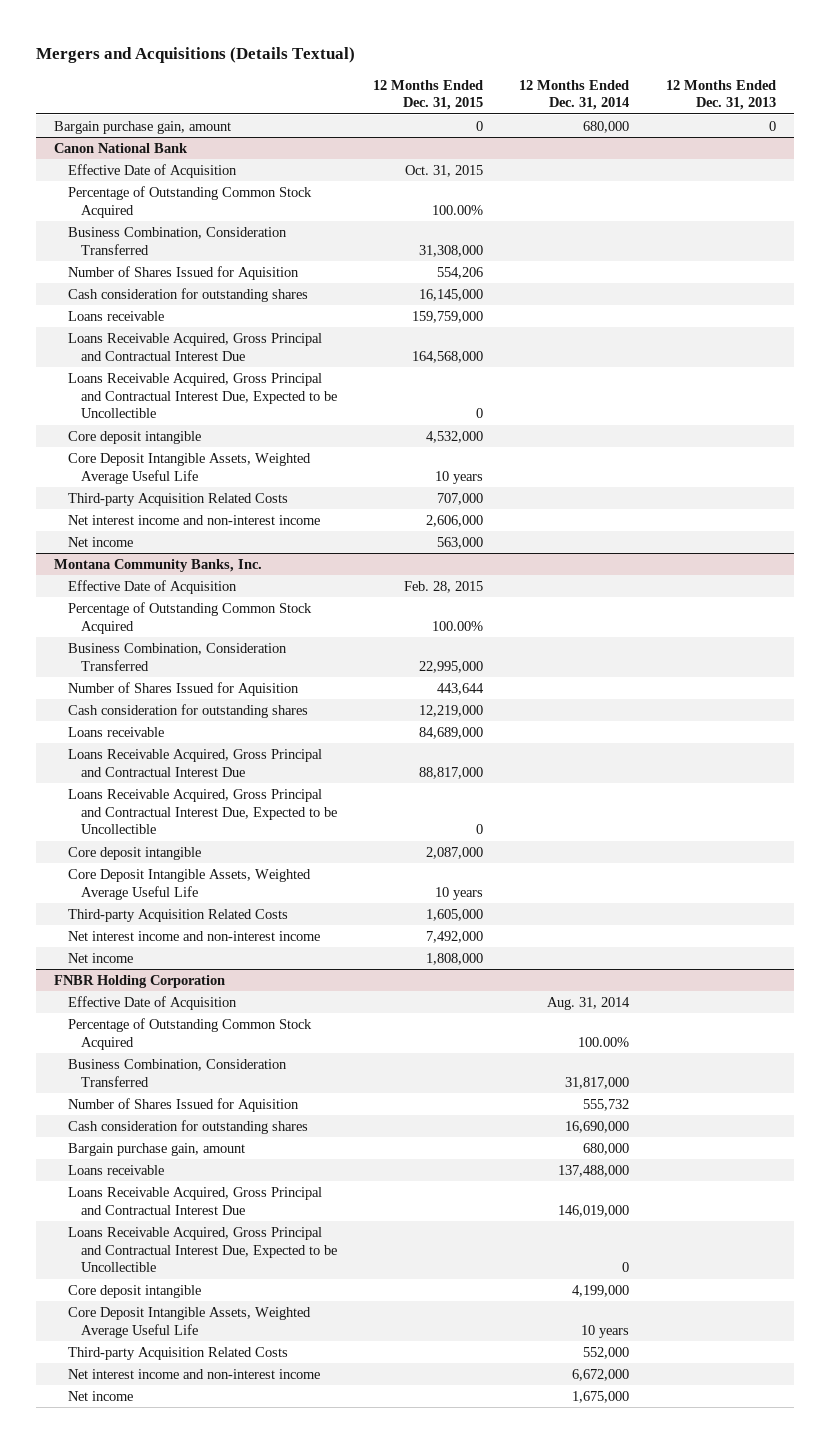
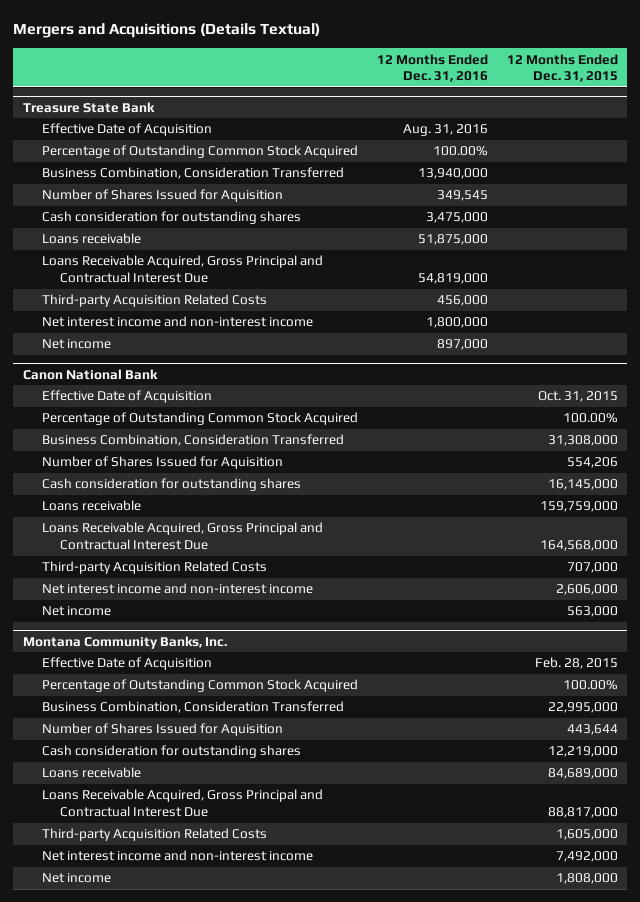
- | 12 Months Ended Dec. 31, 2015 | 12 Months Ended Dec. 31, 2014 | 12 Months Ended Dec. 31, 2013
+ | 12 Months Ended Dec. 31, 2016 | 12 Months Ended Dec. 31, 2015
- Bargain purchase gain, amount | 0 | 680,000 | 0
+ Treasure State Bank
+ Effective Date of Acquisition | Aug. 31, 2016 |
+ Percentage of Outstanding Common Stock Acquired | 100.00% |
+ Business Combination, Consideration Transferred | 13,940,000 |
+ Number of Shares Issued for Aquisition | 349,545 |
+ Cash consideration for outstanding shares | 3,475,000 |
+ Loans receivable | 51,875,000 |
+ Loans Receivable Acquired, Gross Principal and Contractual Interest Due | 54,819,000 |
+ Third-party Acquisition Related Costs | 456,000 |
+ Net interest income and non-interest income | 1,800,000 |
+ Net income | 897,000 |
@ Canon National Bank
- Loans Receivable Acquired, Gross Principal and Contractual Interest Due, Expected to be Uncollectible | 0 | |
- Core deposit intangible | 4,532,000 | |
- Core Deposit Intangible Assets, Weighted Average Useful Life | 10 years | |
@ Montana Community Banks, Inc.
- Loans Receivable Acquired, Gross Principal and Contractual Interest Due, Expected to be Uncollectible | 0 | |
- Core deposit intangible | 2,087,000 | |
- Core Deposit Intangible Assets, Weighted Average Useful Life | 10 years | |
- FNBR Holding Corporation
- Effective Date of Acquisition | | Aug. 31, 2014 |
- Percentage of Outstanding Common Stock Acquired | | 100.00% |
- Business Combination, Consideration Transferred | | 31,817,000 |
- Number of Shares Issued for Aquisition | | 555,732 |
- Cash consideration for outstanding shares | | 16,690,000 |
- Bargain purchase gain, amount | | 680,000 |
- Loans receivable | | 137,488,000 |
- Loans Receivable Acquired, Gross Principal and Contractual Interest Due | | 146,019,000 |
- Loans Receivable Acquired, Gross Principal and Contractual Interest Due, Expected to be Uncollectible | | 0 |
- Core deposit intangible | | 4,199,000 |
- Core Deposit Intangible Assets, Weighted Average Useful Life | | 10 years |
- Third-party Acquisition Related Costs | | 552,000 |
- Net interest income and non-interest income | | 6,672,000 |
- Net income | | 1,675,000 |

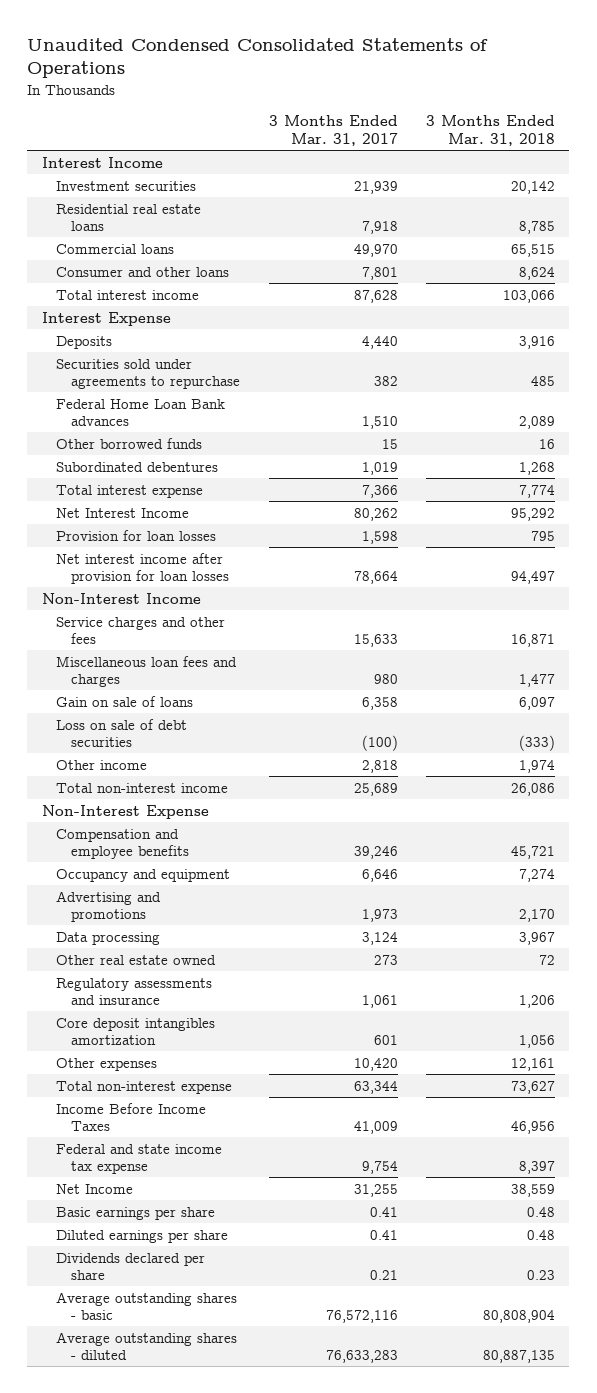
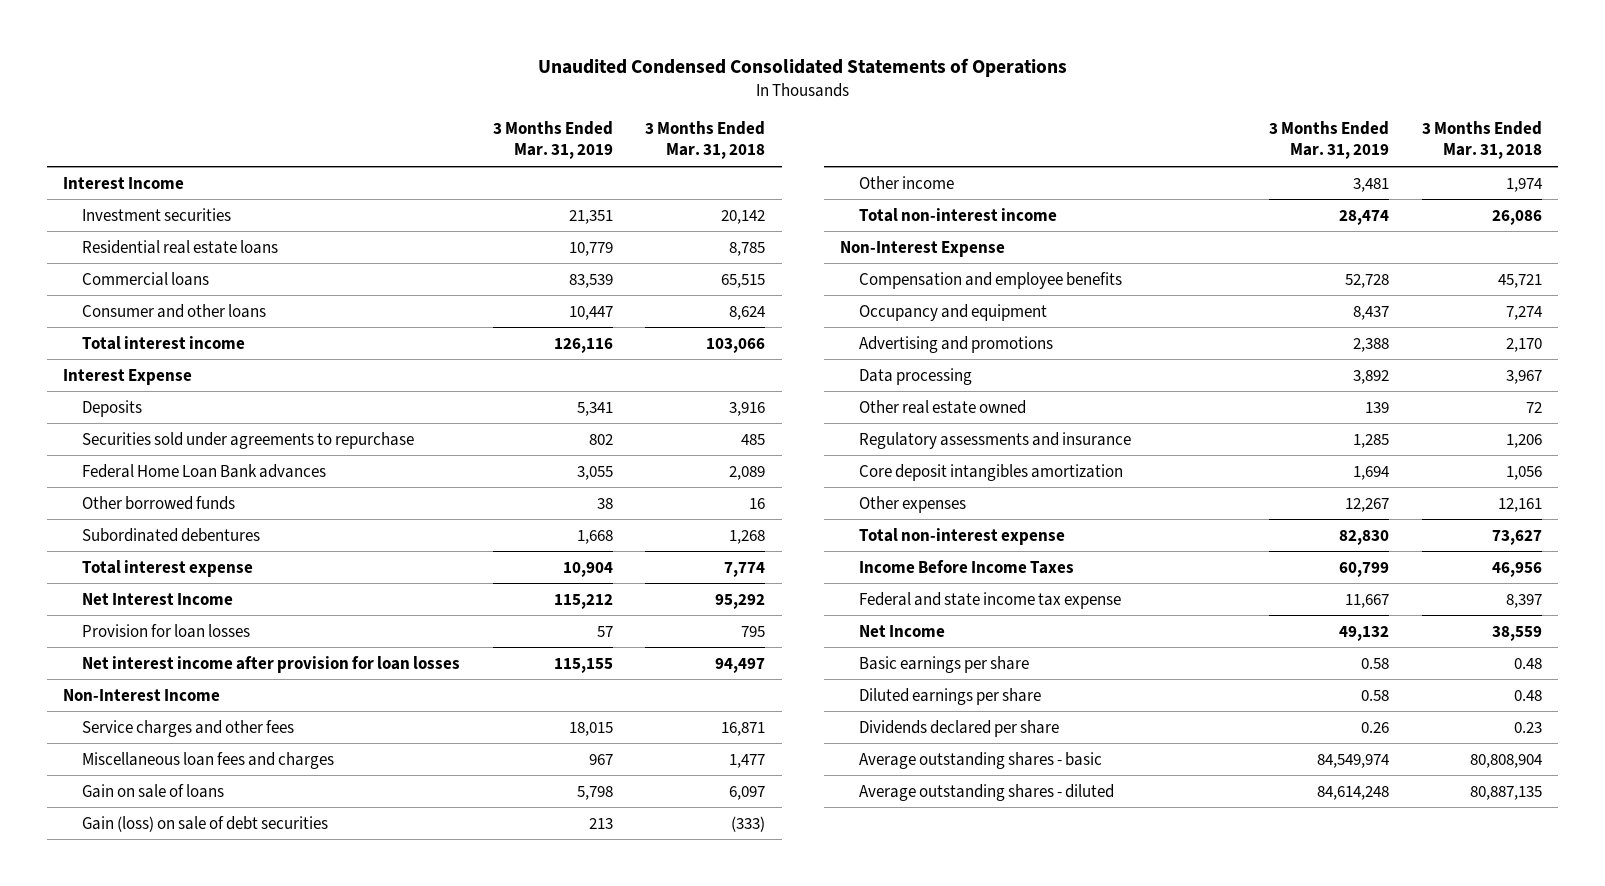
- | 3 Months Ended Mar. 31, 2017 | 3 Months Ended Mar. 31, 2018
+ | 3 Months Ended Mar. 31, 2019 | 3 Months Ended Mar. 31, 2018
- Loss on sale of debt securities | (100) | (333)
+ Gain (loss) on sale of debt securities | 213 | (333)

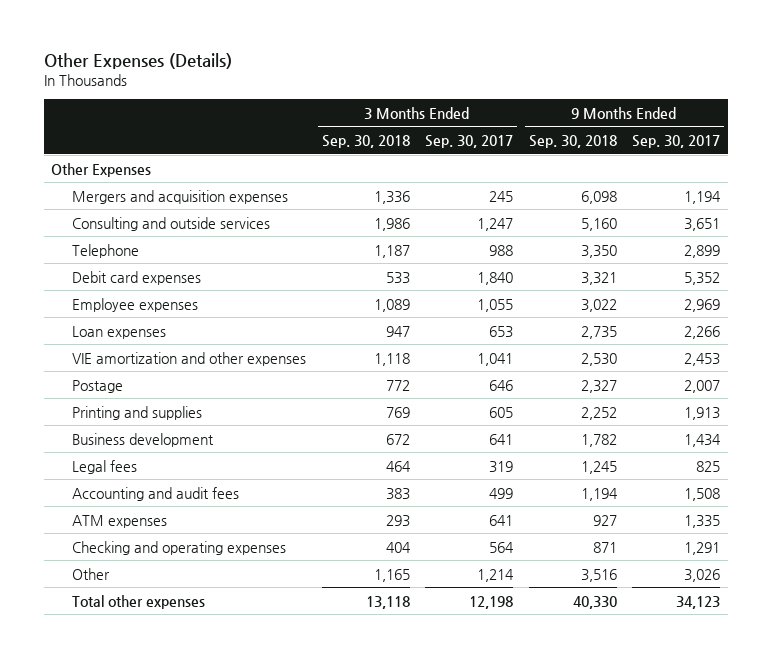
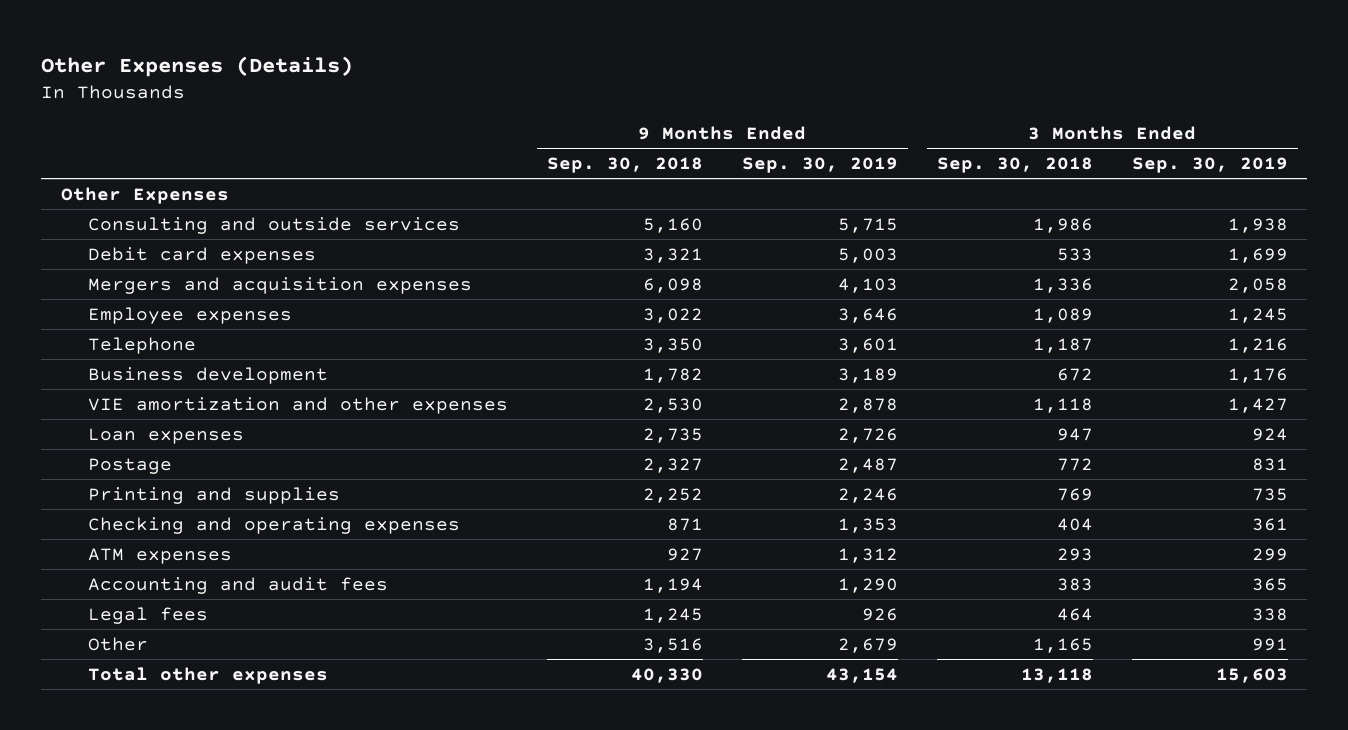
- | 3 Months Ended Sep. 30, 2018 | 3 Months Ended Sep. 30, 2017 | 9 Months Ended Sep. 30, 2018 | 9 Months Ended Sep. 30, 2017
+ | 9 Months Ended Sep. 30, 2018 | 9 Months Ended Sep. 30, 2019 | 3 Months Ended Sep. 30, 2018 | 3 Months Ended Sep. 30, 2019
moved down: Mergers and acquisition expenses | 6,098 | 4,103 | 1,336 | 2,058
moved down: Telephone | 3,350 | 3,601 | 1,187 | 1,216
moved up: Business development | 1,782 | 3,189 | 672 | 1,176
moved down: Loan expenses | 2,735 | 2,726 | 947 | 924
moved down: ATM expenses | 927 | 1,312 | 293 | 299
moved down: Accounting and audit fees | 1,194 | 1,290 | 383 | 365
moved down: Legal fees | 1,245 | 926 | 464 | 338

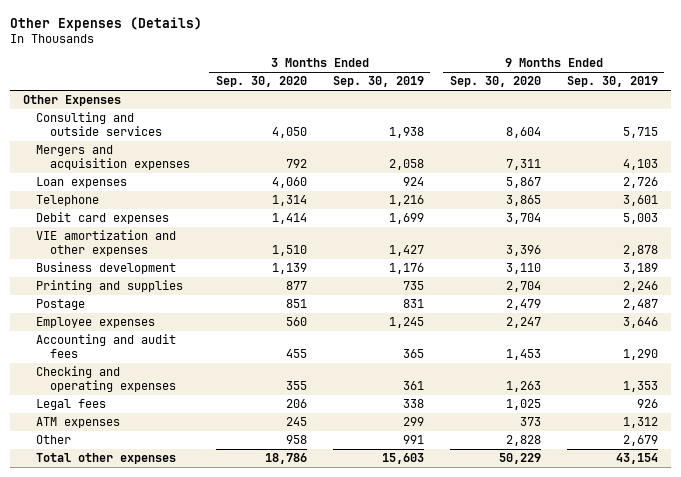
- | 9 Months Ended Sep. 30, 2018 | 9 Months Ended Sep. 30, 2019 | 3 Months Ended Sep. 30, 2018 | 3 Months Ended Sep. 30, 2019
+ | 3 Months Ended Sep. 30, 2020 | 3 Months Ended Sep. 30, 2019 | 9 Months Ended Sep. 30, 2020 | 9 Months Ended Sep. 30, 2019
moved up: Loan expenses | 4,060 | 924 | 5,867 | 2,726
moved down: Debit card expenses | 1,414 | 1,699 | 3,704 | 5,003
moved down: Business development | 1,139 | 1,176 | 3,110 | 3,189
moved down: Postage | 851 | 831 | 2,479 | 2,487
moved down: Employee expenses | 560 | 1,245 | 2,247 | 3,646
moved down: Checking and operating expenses | 355 | 361 | 1,263 | 1,353
moved down: ATM expenses | 245 | 299 | 373 | 1,312

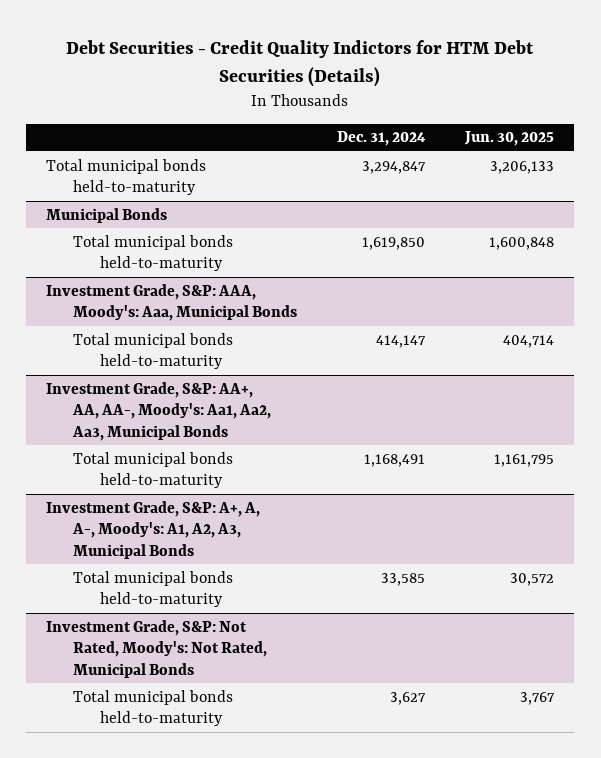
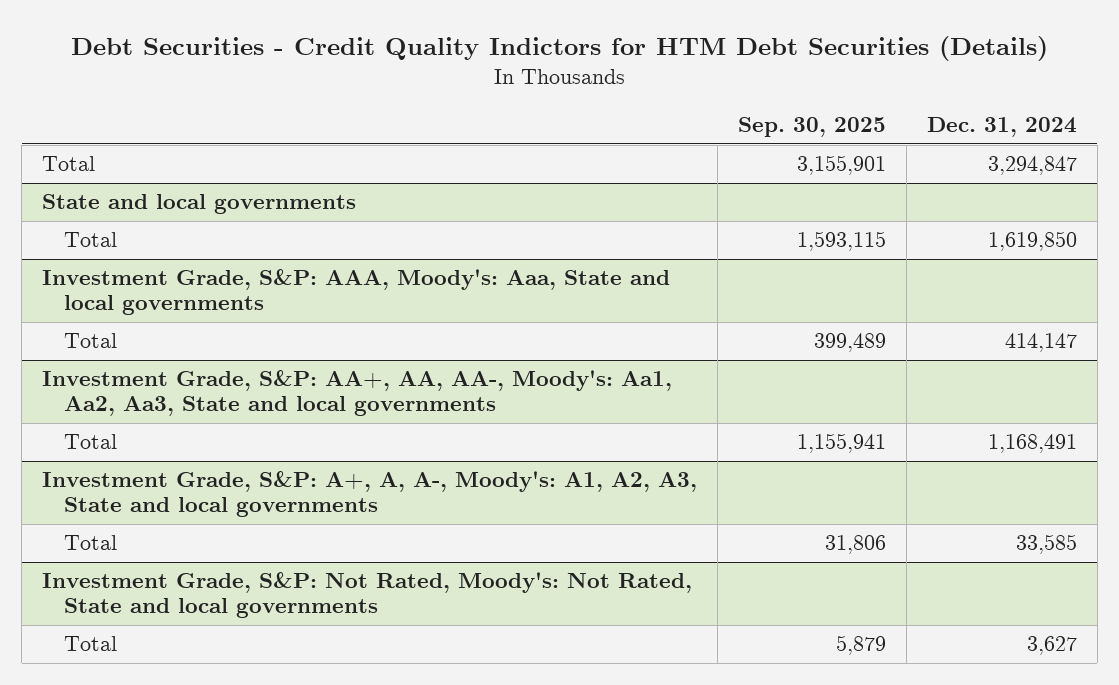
- | Dec. 31, 2024 | Jun. 30, 2025
+ | Sep. 30, 2025 | Dec. 31, 2024
- Total municipal bonds held-to-maturity | 3,294,847 | 3,206,133
- Municipal Bonds
- Total municipal bonds held-to-maturity | 1,619,850 | 1,600,848
- Investment Grade, S&P: AAA, Moody's: Aaa, Municipal Bonds
- Total municipal bonds held-to-maturity | 414,147 | 404,714
- Investment Grade, S&P: AA+, AA, AA-, Moody's: Aa1, Aa2, Aa3, Municipal Bonds
- Total municipal bonds held-to-maturity | 1,168,491 | 1,161,795
- Investment Grade, S&P: A+, A, A-, Moody's: A1, A2, A3, Municipal Bonds
- Total municipal bonds held-to-maturity | 33,585 | 30,572
- Investment Grade, S&P: Not Rated, Moody's: Not Rated, Municipal Bonds
- Total municipal bonds held-to-maturity | 3,627 | 3,767
+ Total | 3,155,901 | 3,294,847
+ State and local governments
+ Total | 1,593,115 | 1,619,850
+ Investment Grade, S&P: AAA, Moody's: Aaa, State and local governments
+ Total | 399,489 | 414,147
+ Investment Grade, S&P: AA+, AA, AA-, Moody's: Aa1, Aa2, Aa3, State and local governments
+ Total | 1,155,941 | 1,168,491
+ Investment Grade, S&P: A+, A, A-, Moody's: A1, A2, A3, State and local governments
+ Total | 31,806 | 33,585
+ Investment Grade, S&P: Not Rated, Moody's: Not Rated, State and local governments
+ Total | 5,879 | 3,627

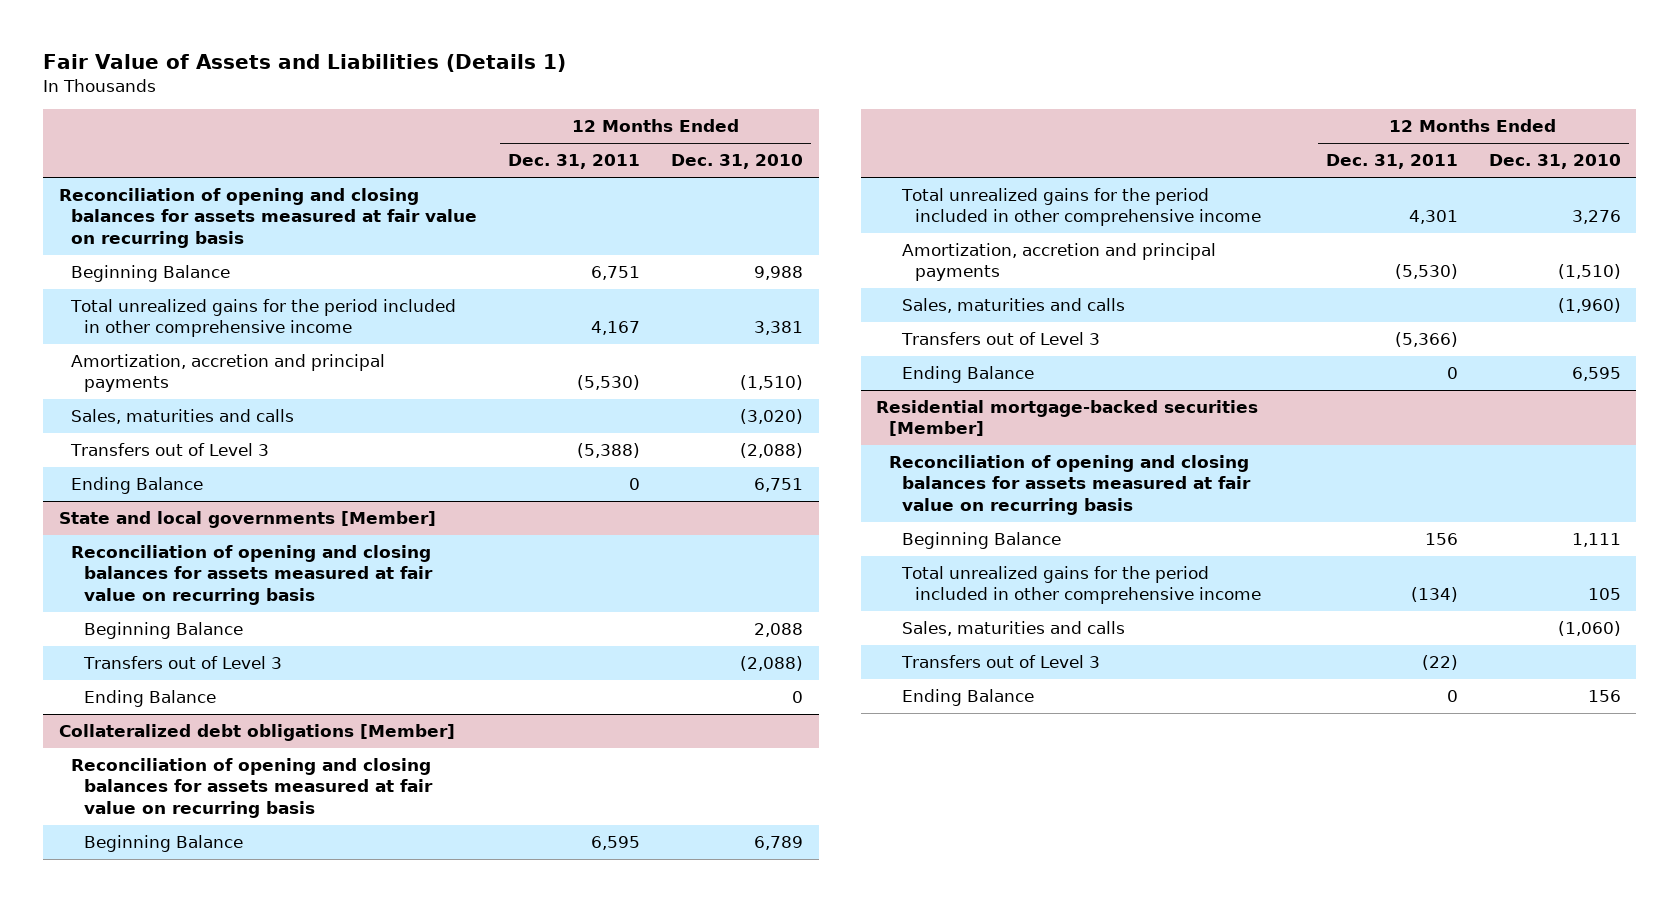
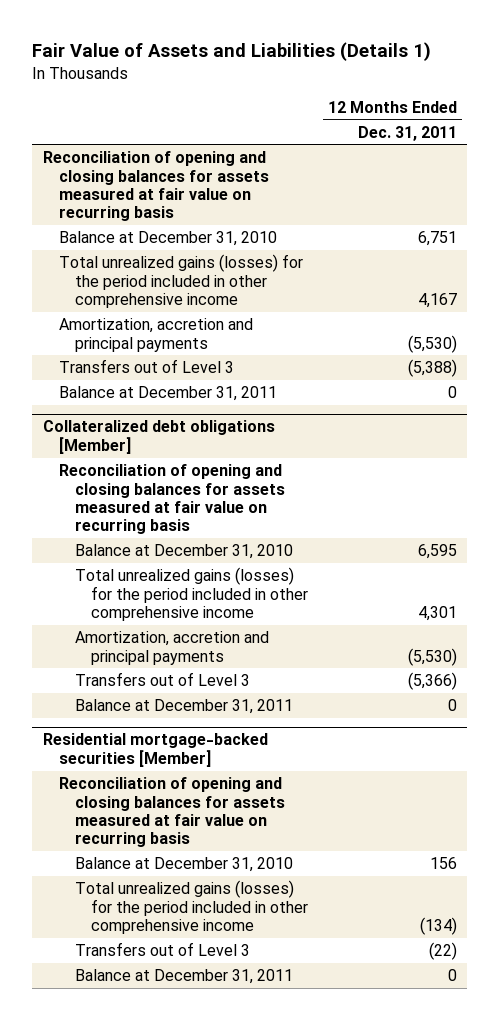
- | 12 Months Ended Dec. 31, 2011 | 12 Months Ended Dec. 31, 2010
+ | 12 Months Ended Dec. 31, 2011
- Beginning Balance | 6,751 | 9,988
- Total unrealized gains for the period included in other comprehensive income | 4,167 | 3,381
+ Balance at December 31, 2010 | 6,751
+ Total unrealized gains (losses) for the period included in other comprehensive income | 4,167
- Sales, maturities and calls | | (3,020)
- Ending Balance | 0 | 6,751
- State and local governments [Member]
- Reconciliation of opening and closing balances for assets measured at fair value on recurring basis
- Beginning Balance | | 2,088
- Transfers out of Level 3 | | (2,088)
- Ending Balance | | 0
+ Balance at December 31, 2011 | 0
@ Collateralized debt obligations [Member]
- Beginning Balance | 6,595 | 6,789
- Total unrealized gains for the period included in other comprehensive income | 4,301 | 3,276
+ Balance at December 31, 2010 | 6,595
+ Total unrealized gains (losses) for the period included in other comprehensive income | 4,301
- Sales, maturities and calls | | (1,960)
- Ending Balance | 0 | 6,595
+ Balance at December 31, 2011 | 0
@ Residential mortgage-backed securities [Member]
- Beginning Balance | 156 | 1,111
- Total unrealized gains for the period included in other comprehensive income | (134) | 105
- Sales, maturities and calls | | (1,060)
+ Balance at December 31, 2010 | 156
+ Total unrealized gains (losses) for the period included in other comprehensive income | (134)
- Ending Balance | 0 | 156
+ Balance at December 31, 2011 | 0

